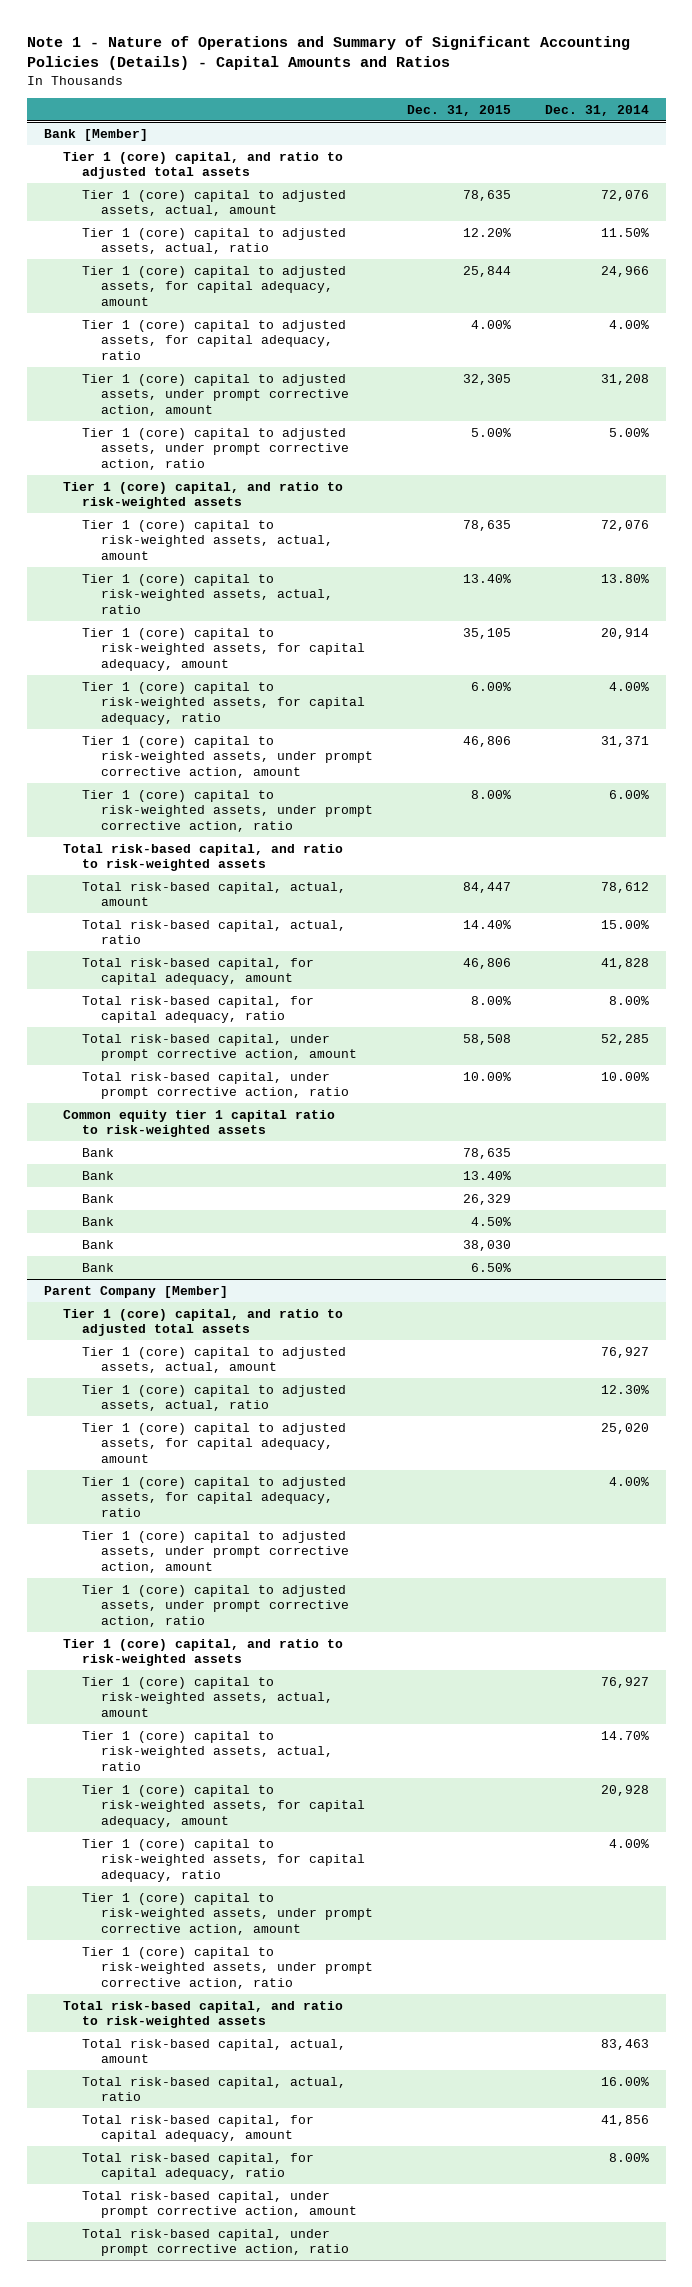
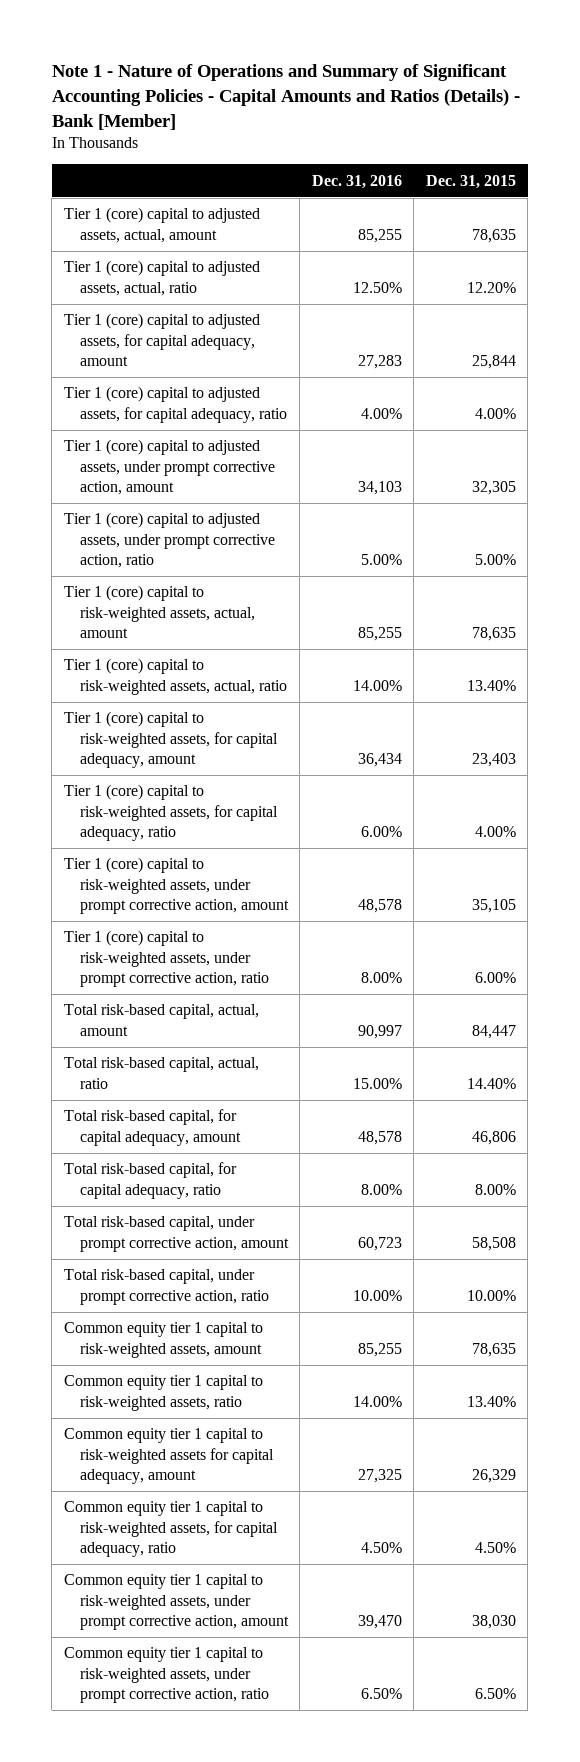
- Note 1 - Nature of Operations and Summary of Significant Accounting Policies (Details) - Capital Amounts and Ratios
+ Note 1 - Nature of Operations and Summary of Significant Accounting Policies - Capital Amounts and Ratios (Details) - Bank [Member]
- | Dec. 31, 2015 | Dec. 31, 2014
+ | Dec. 31, 2016 | Dec. 31, 2015
- Bank [Member]
- Tier 1 (core) capital, and ratio to adjusted total assets
- Tier 1 (core) capital, and ratio to risk-weighted assets
- Tier 1 (core) capital to risk-weighted assets, for capital adequacy, amount | 35,105 | 20,914
- Tier 1 (core) capital to risk-weighted assets, for capital adequacy, ratio | 6.00% | 4.00%
- Tier 1 (core) capital to risk-weighted assets, under prompt corrective action, amount | 46,806 | 31,371
- Tier 1 (core) capital to risk-weighted assets, under prompt corrective action, ratio | 8.00% | 6.00%
- Total risk-based capital, and ratio to risk-weighted assets
+ Tier 1 (core) capital to risk-weighted assets, for capital adequacy, amount | 36,434 | 23,403
+ Tier 1 (core) capital to risk-weighted assets, for capital adequacy, ratio | 6.00% | 4.00%
+ Tier 1 (core) capital to risk-weighted assets, under prompt corrective action, amount | 48,578 | 35,105
+ Tier 1 (core) capital to risk-weighted assets, under prompt corrective action, ratio | 8.00% | 6.00%
- Common equity tier 1 capital ratio to risk-weighted assets
- Bank | 78,635 |
- Bank | 13.40% |
- Bank | 26,329 |
- Bank | 4.50% |
- Bank | 38,030 |
- Bank | 6.50% |
- Parent Company [Member]
- Tier 1 (core) capital, and ratio to adjusted total assets
- Tier 1 (core) capital to adjusted assets, actual, amount | | 76,927
- Tier 1 (core) capital to adjusted assets, actual, ratio | | 12.30%
- Tier 1 (core) capital to adjusted assets, for capital adequacy, amount | | 25,020
- Tier 1 (core) capital to adjusted assets, for capital adequacy, ratio | | 4.00%
- Tier 1 (core) capital to adjusted assets, under prompt corrective action, amount
- Tier 1 (core) capital to adjusted assets, under prompt corrective action, ratio
- Tier 1 (core) capital, and ratio to risk-weighted assets
- Tier 1 (core) capital to risk-weighted assets, actual, amount | | 76,927
- Tier 1 (core) capital to risk-weighted assets, actual, ratio | | 14.70%
- Tier 1 (core) capital to risk-weighted assets, for capital adequacy, amount | | 20,928
- Tier 1 (core) capital to risk-weighted assets, for capital adequacy, ratio | | 4.00%
- Tier 1 (core) capital to risk-weighted assets, under prompt corrective action, amount
- Tier 1 (core) capital to risk-weighted assets, under prompt corrective action, ratio
- Total risk-based capital, and ratio to risk-weighted assets
- Total risk-based capital, actual, amount | | 83,463
- Total risk-based capital, actual, ratio | | 16.00%
- Total risk-based capital, for capital adequacy, amount | | 41,856
- Total risk-based capital, for capital adequacy, ratio | | 8.00%
- Total risk-based capital, under prompt corrective action, amount
- Total risk-based capital, under prompt corrective action, ratio
+ Common equity tier 1 capital to risk-weighted assets, amount | 85,255 | 78,635
+ Common equity tier 1 capital to risk-weighted assets, ratio | 14.00% | 13.40%
+ Common equity tier 1 capital to risk-weighted assets for capital adequacy, amount | 27,325 | 26,329
+ Common equity tier 1 capital to risk-weighted assets, for capital adequacy, ratio | 4.50% | 4.50%
+ Common equity tier 1 capital to risk-weighted assets, under prompt corrective action, amount | 39,470 | 38,030
+ Common equity tier 1 capital to risk-weighted assets, under prompt corrective action, ratio | 6.50% | 6.50%

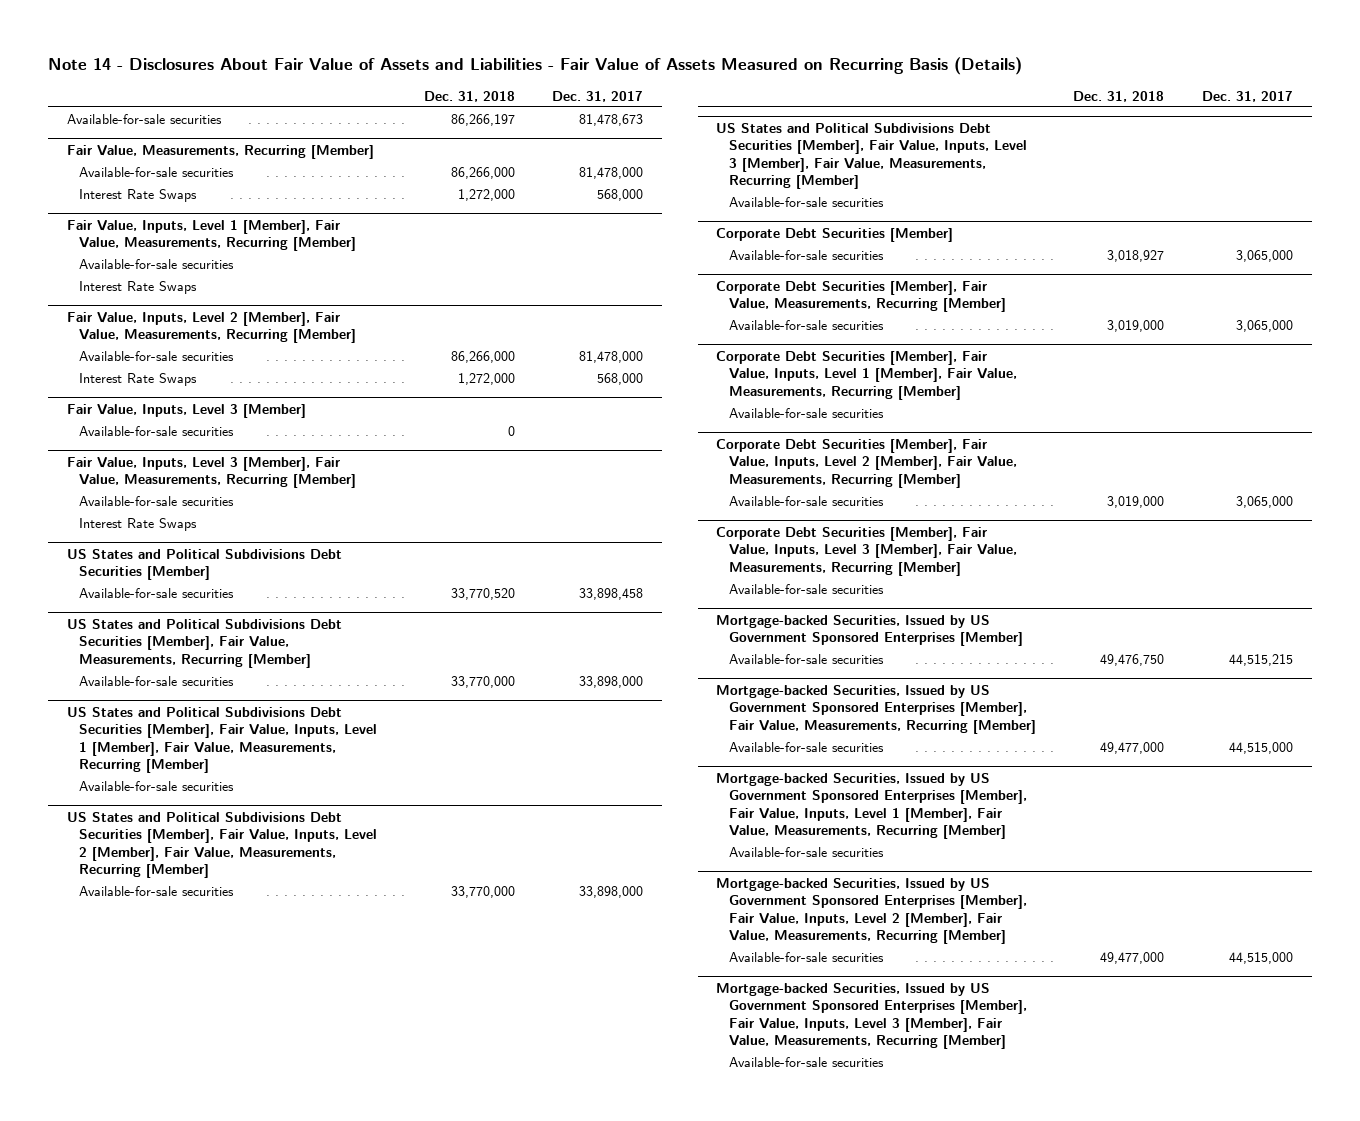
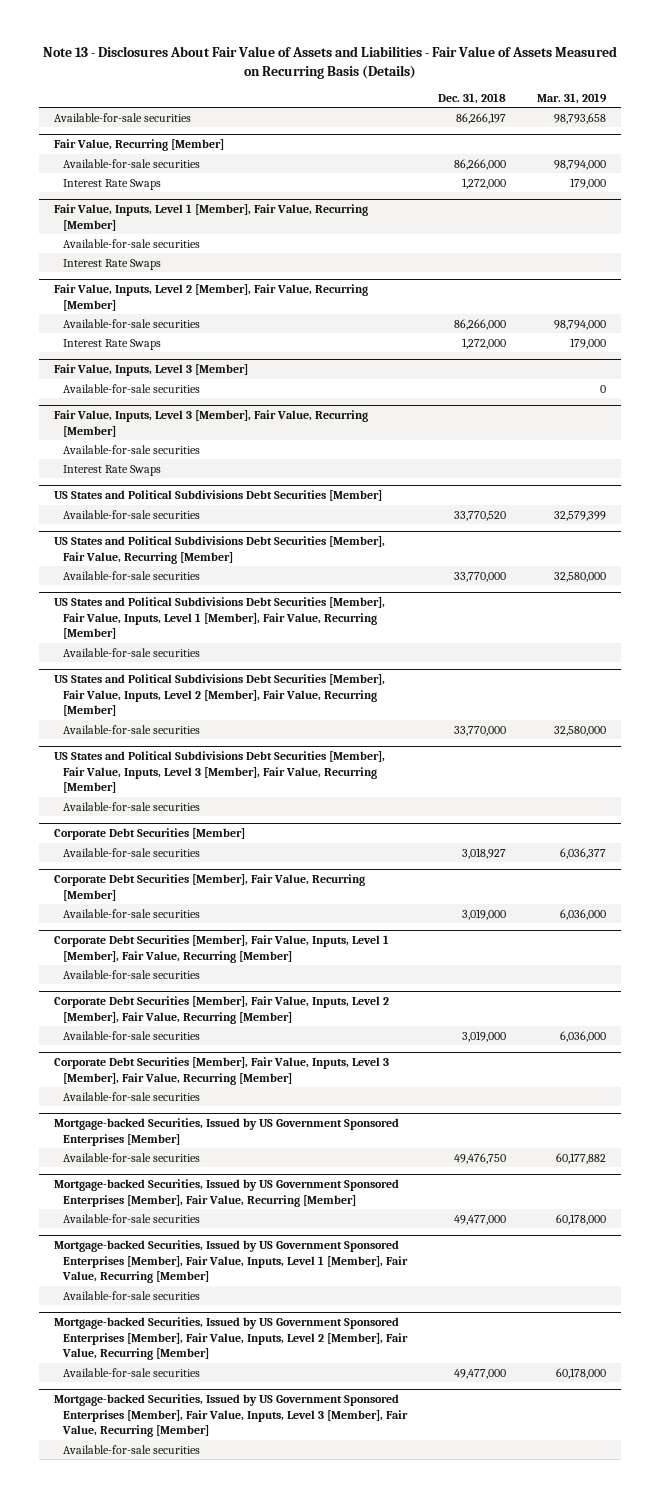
- Note 14 - Disclosures About Fair Value of Assets and Liabilities - Fair Value of Assets Measured on Recurring Basis (Details)
+ Note 13 - Disclosures About Fair Value of Assets and Liabilities - Fair Value of Assets Measured on Recurring Basis (Details)
- | Dec. 31, 2018 | Dec. 31, 2017
+ | Dec. 31, 2018 | Mar. 31, 2019
- Fair Value, Measurements, Recurring [Member]
+ Fair Value, Recurring [Member]
- Fair Value, Inputs, Level 1 [Member], Fair Value, Measurements, Recurring [Member]
+ Fair Value, Inputs, Level 1 [Member], Fair Value, Recurring [Member]
- Fair Value, Inputs, Level 2 [Member], Fair Value, Measurements, Recurring [Member]
+ Fair Value, Inputs, Level 2 [Member], Fair Value, Recurring [Member]
@ Fair Value, Inputs, Level 3 [Member]
- Available-for-sale securities | 0 |
- Fair Value, Inputs, Level 3 [Member], Fair Value, Measurements, Recurring [Member]
+ Fair Value, Inputs, Level 3 [Member], Fair Value, Recurring [Member]
+ Available-for-sale securities
- US States and Political Subdivisions Debt Securities [Member], Fair Value, Measurements, Recurring [Member]
+ US States and Political Subdivisions Debt Securities [Member], Fair Value, Recurring [Member]
- US States and Political Subdivisions Debt Securities [Member], Fair Value, Inputs, Level 1 [Member], Fair Value, Measurements, Recurring [Member]
+ US States and Political Subdivisions Debt Securities [Member], Fair Value, Inputs, Level 1 [Member], Fair Value, Recurring [Member]
- US States and Political Subdivisions Debt Securities [Member], Fair Value, Inputs, Level 2 [Member], Fair Value, Measurements, Recurring [Member]
+ US States and Political Subdivisions Debt Securities [Member], Fair Value, Inputs, Level 2 [Member], Fair Value, Recurring [Member]
- US States and Political Subdivisions Debt Securities [Member], Fair Value, Inputs, Level 3 [Member], Fair Value, Measurements, Recurring [Member]
+ US States and Political Subdivisions Debt Securities [Member], Fair Value, Inputs, Level 3 [Member], Fair Value, Recurring [Member]
- Corporate Debt Securities [Member], Fair Value, Measurements, Recurring [Member]
+ Corporate Debt Securities [Member], Fair Value, Recurring [Member]
- Corporate Debt Securities [Member], Fair Value, Inputs, Level 1 [Member], Fair Value, Measurements, Recurring [Member]
+ Corporate Debt Securities [Member], Fair Value, Inputs, Level 1 [Member], Fair Value, Recurring [Member]
- Corporate Debt Securities [Member], Fair Value, Inputs, Level 2 [Member], Fair Value, Measurements, Recurring [Member]
+ Corporate Debt Securities [Member], Fair Value, Inputs, Level 2 [Member], Fair Value, Recurring [Member]
- Corporate Debt Securities [Member], Fair Value, Inputs, Level 3 [Member], Fair Value, Measurements, Recurring [Member]
+ Corporate Debt Securities [Member], Fair Value, Inputs, Level 3 [Member], Fair Value, Recurring [Member]
- Mortgage-backed Securities, Issued by US Government Sponsored Enterprises [Member], Fair Value, Measurements, Recurring [Member]
+ Mortgage-backed Securities, Issued by US Government Sponsored Enterprises [Member], Fair Value, Recurring [Member]
- Mortgage-backed Securities, Issued by US Government Sponsored Enterprises [Member], Fair Value, Inputs, Level 1 [Member], Fair Value, Measurements, Recurring [Member]
+ Mortgage-backed Securities, Issued by US Government Sponsored Enterprises [Member], Fair Value, Inputs, Level 1 [Member], Fair Value, Recurring [Member]
- Mortgage-backed Securities, Issued by US Government Sponsored Enterprises [Member], Fair Value, Inputs, Level 2 [Member], Fair Value, Measurements, Recurring [Member]
+ Mortgage-backed Securities, Issued by US Government Sponsored Enterprises [Member], Fair Value, Inputs, Level 2 [Member], Fair Value, Recurring [Member]
- Mortgage-backed Securities, Issued by US Government Sponsored Enterprises [Member], Fair Value, Inputs, Level 3 [Member], Fair Value, Measurements, Recurring [Member]
+ Mortgage-backed Securities, Issued by US Government Sponsored Enterprises [Member], Fair Value, Inputs, Level 3 [Member], Fair Value, Recurring [Member]

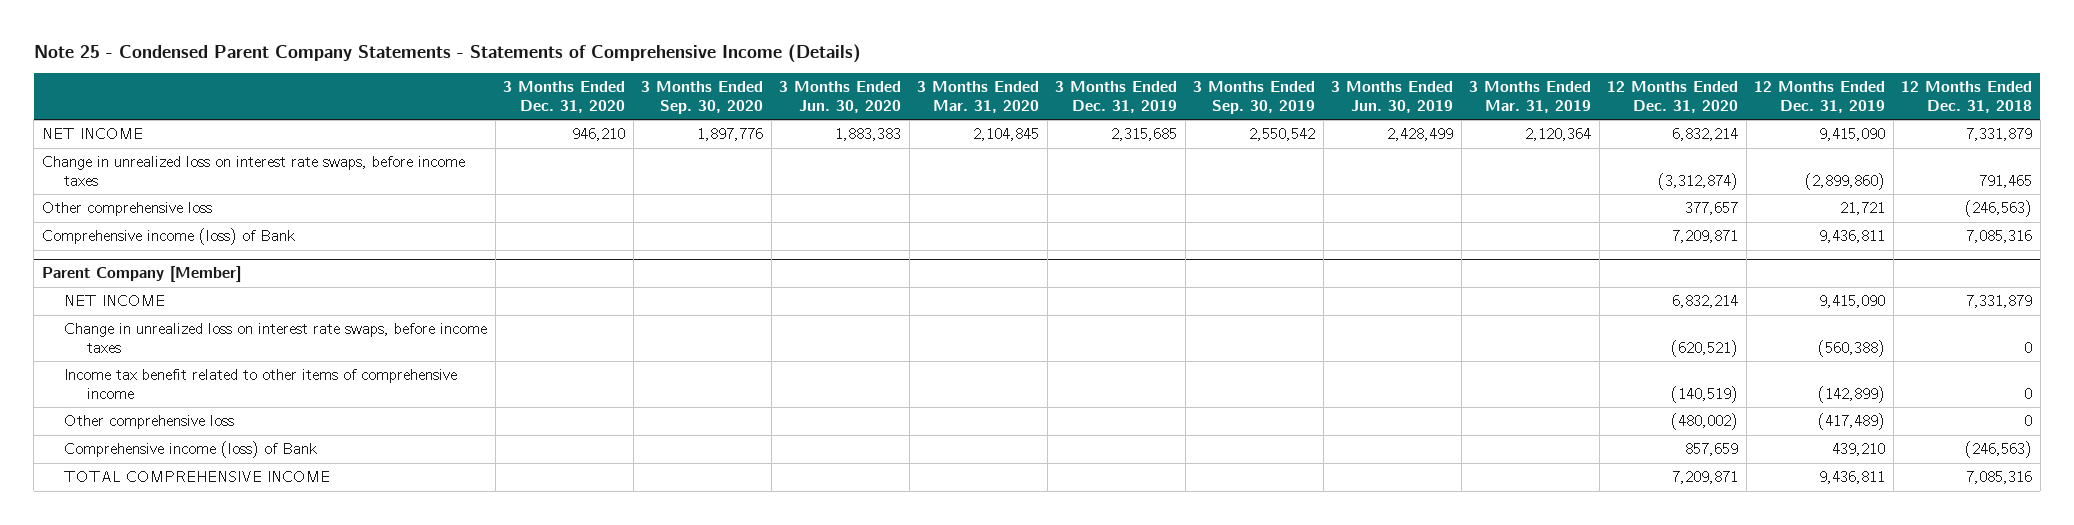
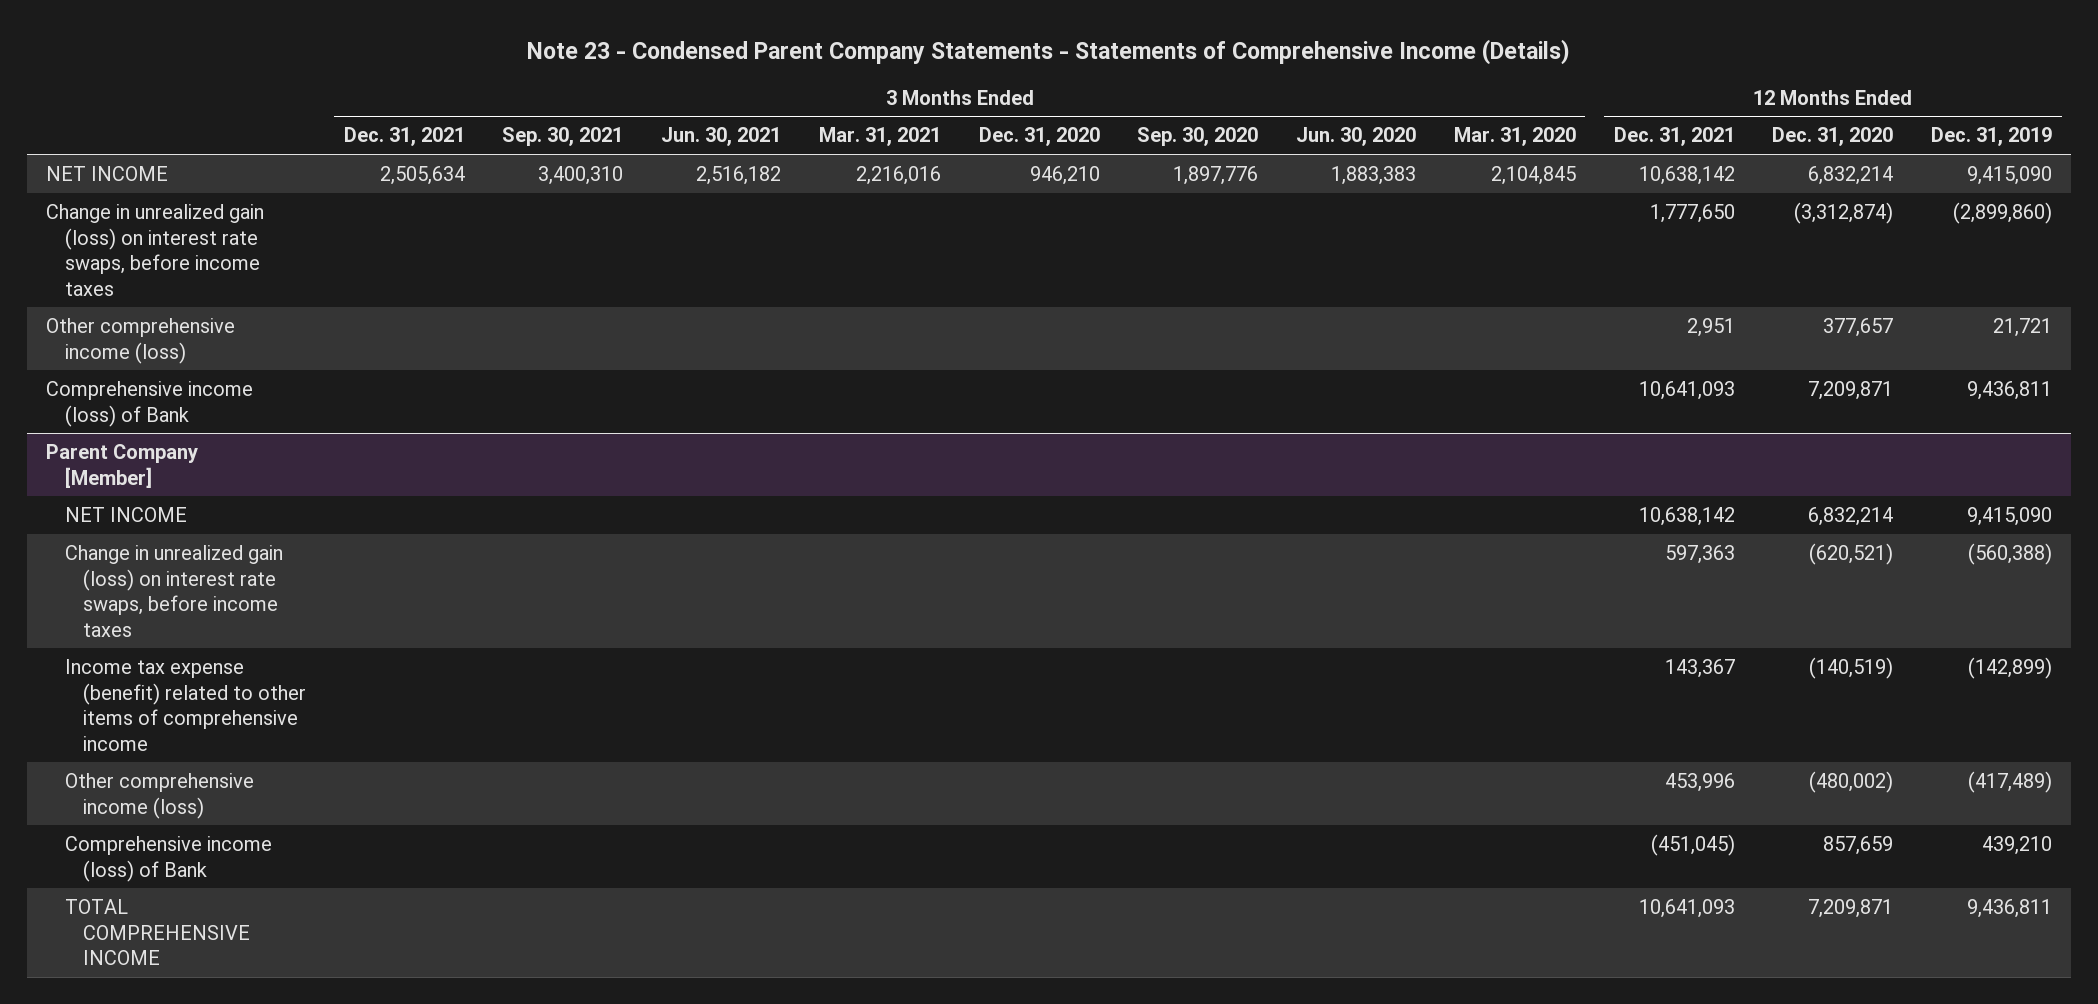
- Note 25 - Condensed Parent Company Statements - Statements of Comprehensive Income (Details)
+ Note 23 - Condensed Parent Company Statements - Statements of Comprehensive Income (Details)
- | 3 Months Ended Dec. 31, 2020 | 3 Months Ended Sep. 30, 2020 | 3 Months Ended Jun. 30, 2020 | 3 Months Ended Mar. 31, 2020 | 3 Months Ended Dec. 31, 2019 | 3 Months Ended Sep. 30, 2019 | 3 Months Ended Jun. 30, 2019 | 3 Months Ended Mar. 31, 2019 | 12 Months Ended Dec. 31, 2020 | 12 Months Ended Dec. 31, 2019 | 12 Months Ended Dec. 31, 2018
+ | 3 Months Ended Dec. 31, 2021 | 3 Months Ended Sep. 30, 2021 | 3 Months Ended Jun. 30, 2021 | 3 Months Ended Mar. 31, 2021 | 3 Months Ended Dec. 31, 2020 | 3 Months Ended Sep. 30, 2020 | 3 Months Ended Jun. 30, 2020 | 3 Months Ended Mar. 31, 2020 | 12 Months Ended Dec. 31, 2021 | 12 Months Ended Dec. 31, 2020 | 12 Months Ended Dec. 31, 2019
- Change in unrealized loss on interest rate swaps, before income taxes | | | | | | | | | (3,312,874) | (2,899,860) | 791,465
- Other comprehensive loss | | | | | | | | | 377,657 | 21,721 | (246,563)
+ Change in unrealized gain (loss) on interest rate swaps, before income taxes | | | | | | | | | 1,777,650 | (3,312,874) | (2,899,860)
+ Other comprehensive income (loss) | | | | | | | | | 2,951 | 377,657 | 21,721
@ Parent Company [Member]
- Change in unrealized loss on interest rate swaps, before income taxes | | | | | | | | | (620,521) | (560,388) | 0
- Income tax benefit related to other items of comprehensive income | | | | | | | | | (140,519) | (142,899) | 0
- Other comprehensive loss | | | | | | | | | (480,002) | (417,489) | 0
+ Change in unrealized gain (loss) on interest rate swaps, before income taxes | | | | | | | | | 597,363 | (620,521) | (560,388)
+ Income tax expense (benefit) related to other items of comprehensive income | | | | | | | | | 143,367 | (140,519) | (142,899)
+ Other comprehensive income (loss) | | | | | | | | | 453,996 | (480,002) | (417,489)

